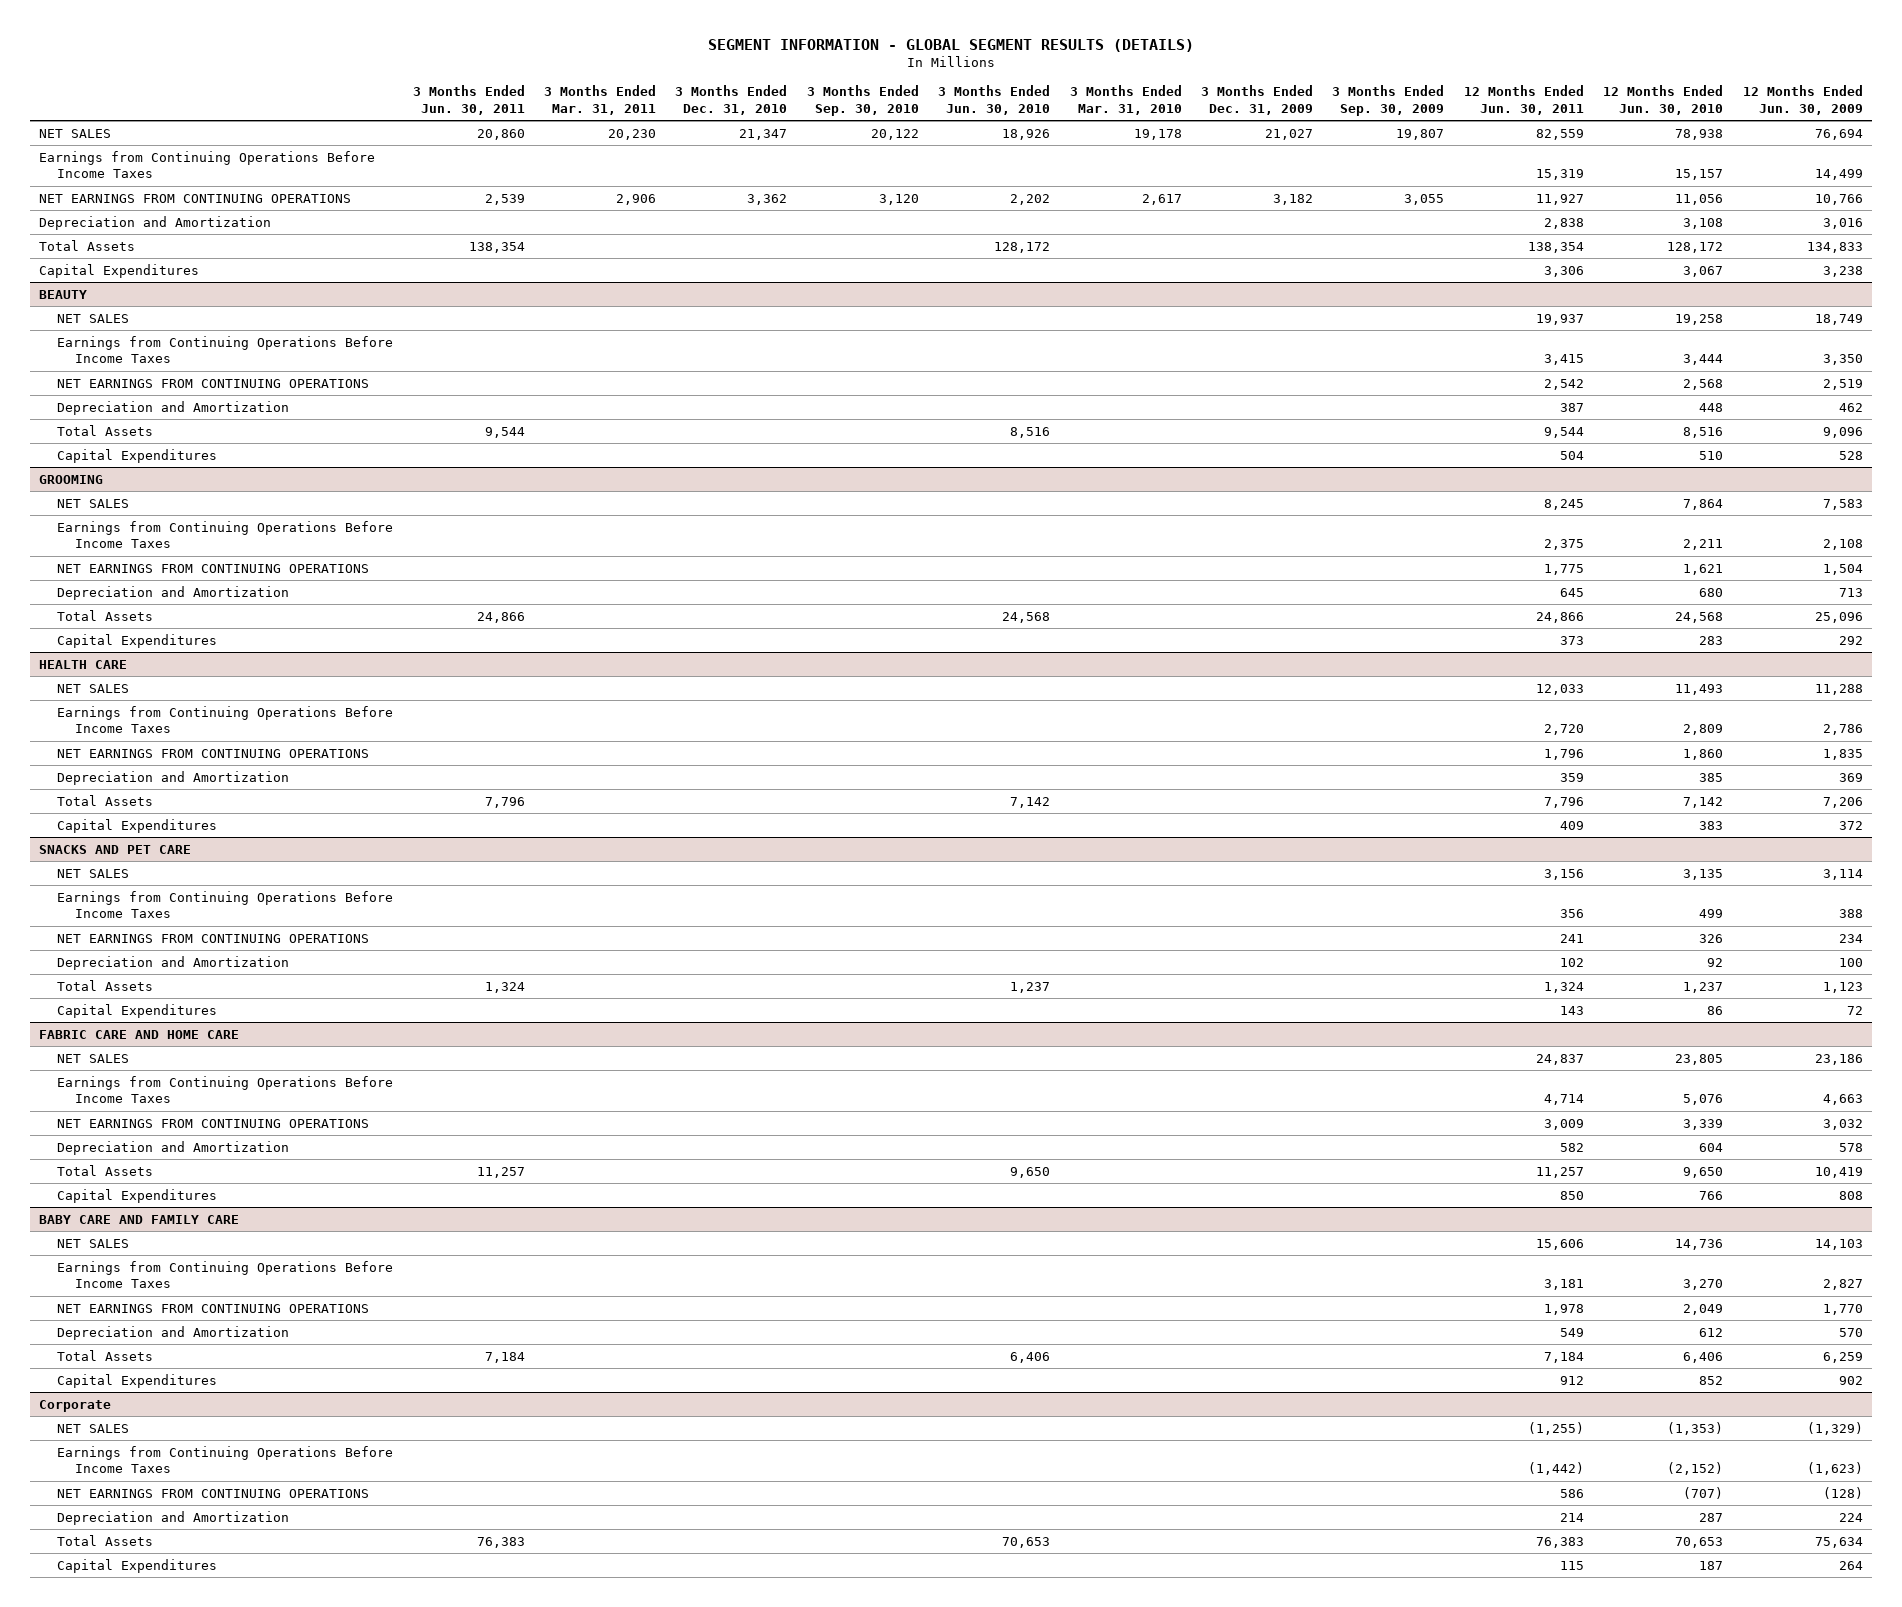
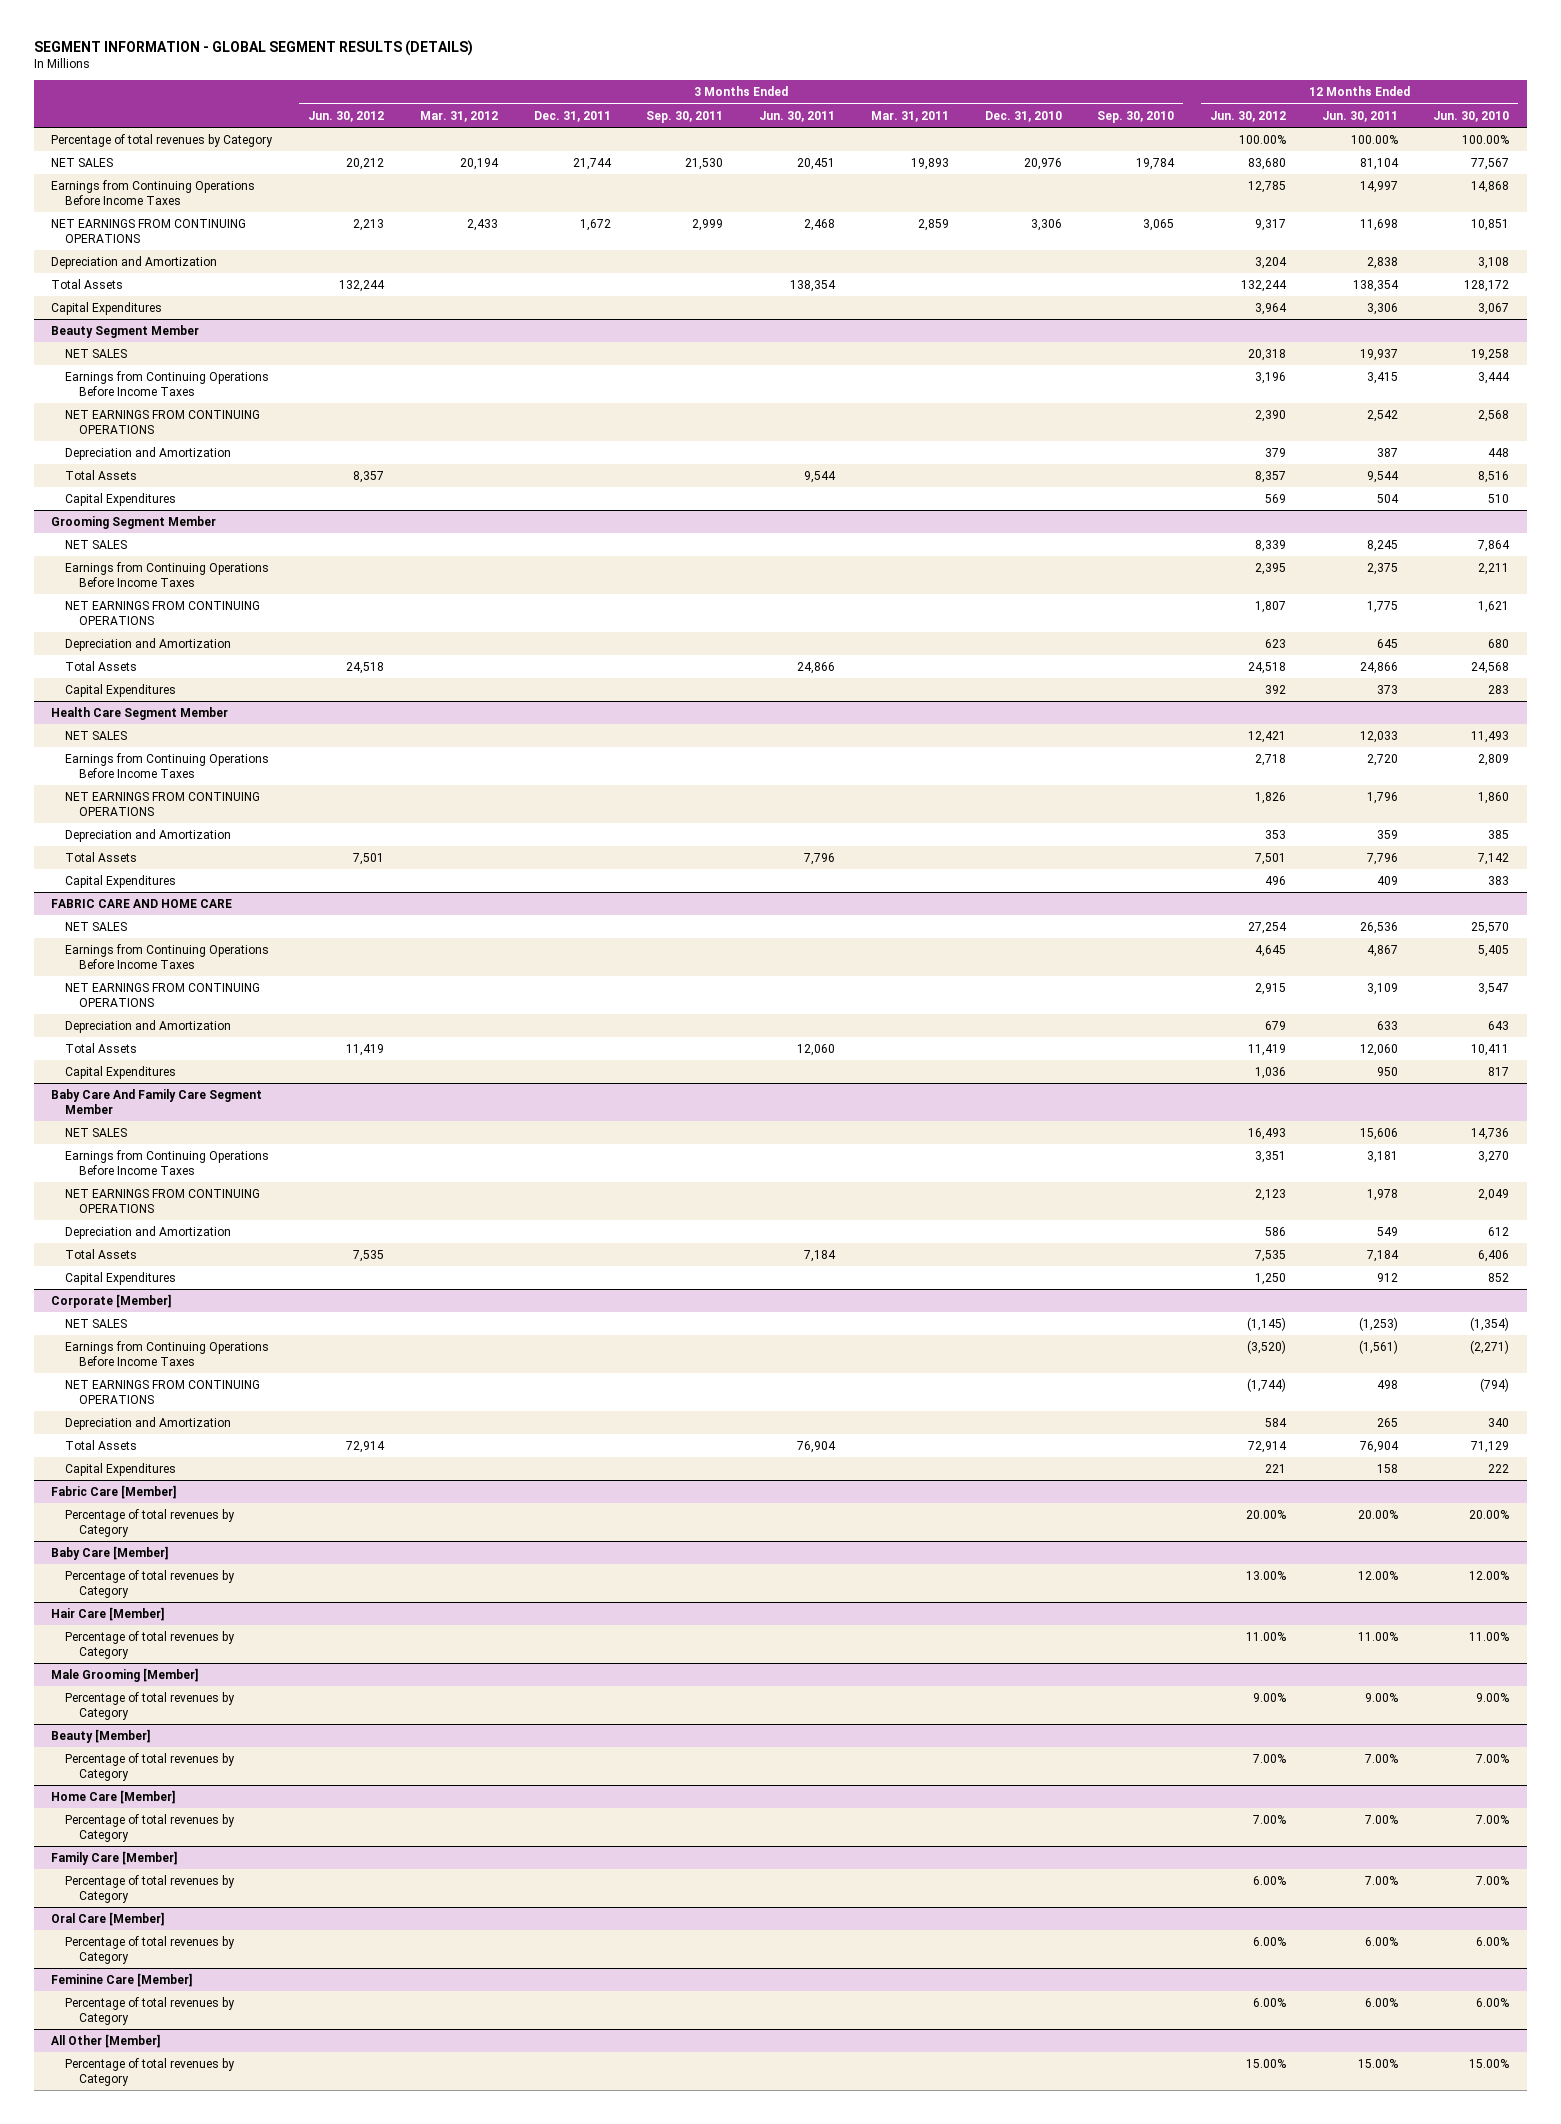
- | 3 Months Ended Jun. 30, 2011 | 3 Months Ended Mar. 31, 2011 | 3 Months Ended Dec. 31, 2010 | 3 Months Ended Sep. 30, 2010 | 3 Months Ended Jun. 30, 2010 | 3 Months Ended Mar. 31, 2010 | 3 Months Ended Dec. 31, 2009 | 3 Months Ended Sep. 30, 2009 | 12 Months Ended Jun. 30, 2011 | 12 Months Ended Jun. 30, 2010 | 12 Months Ended Jun. 30, 2009
+ | 3 Months Ended Jun. 30, 2012 | 3 Months Ended Mar. 31, 2012 | 3 Months Ended Dec. 31, 2011 | 3 Months Ended Sep. 30, 2011 | 3 Months Ended Jun. 30, 2011 | 3 Months Ended Mar. 31, 2011 | 3 Months Ended Dec. 31, 2010 | 3 Months Ended Sep. 30, 2010 | 12 Months Ended Jun. 30, 2012 | 12 Months Ended Jun. 30, 2011 | 12 Months Ended Jun. 30, 2010
- NET SALES | 20,860 | 20,230 | 21,347 | 20,122 | 18,926 | 19,178 | 21,027 | 19,807 | 82,559 | 78,938 | 76,694
- Earnings from Continuing Operations Before Income Taxes | | | | | | | | | 15,319 | 15,157 | 14,499
- NET EARNINGS FROM CONTINUING OPERATIONS | 2,539 | 2,906 | 3,362 | 3,120 | 2,202 | 2,617 | 3,182 | 3,055 | 11,927 | 11,056 | 10,766
+ Percentage of total revenues by Category | | | | | | | | | 100.00% | 100.00% | 100.00%
+ NET SALES | 20,212 | 20,194 | 21,744 | 21,530 | 20,451 | 19,893 | 20,976 | 19,784 | 83,680 | 81,104 | 77,567
+ Earnings from Continuing Operations Before Income Taxes | | | | | | | | | 12,785 | 14,997 | 14,868
+ NET EARNINGS FROM CONTINUING OPERATIONS | 2,213 | 2,433 | 1,672 | 2,999 | 2,468 | 2,859 | 3,306 | 3,065 | 9,317 | 11,698 | 10,851
- BEAUTY
+ Beauty Segment Member
- GROOMING
+ Grooming Segment Member
- HEALTH CARE
+ Health Care Segment Member
- SNACKS AND PET CARE
- NET SALES | | | | | | | | | 3,156 | 3,135 | 3,114
- Earnings from Continuing Operations Before Income Taxes | | | | | | | | | 356 | 499 | 388
- NET EARNINGS FROM CONTINUING OPERATIONS | | | | | | | | | 241 | 326 | 234
- Depreciation and Amortization | | | | | | | | | 102 | 92 | 100
- Total Assets | 1,324 | | | | 1,237 | | | | 1,324 | 1,237 | 1,123
- Capital Expenditures | | | | | | | | | 143 | 86 | 72
@ FABRIC CARE AND HOME CARE
- NET SALES | | | | | | | | | 24,837 | 23,805 | 23,186
- Earnings from Continuing Operations Before Income Taxes | | | | | | | | | 4,714 | 5,076 | 4,663
- NET EARNINGS FROM CONTINUING OPERATIONS | | | | | | | | | 3,009 | 3,339 | 3,032
- Depreciation and Amortization | | | | | | | | | 582 | 604 | 578
- Total Assets | 11,257 | | | | 9,650 | | | | 11,257 | 9,650 | 10,419
- Capital Expenditures | | | | | | | | | 850 | 766 | 808
- BABY CARE AND FAMILY CARE
@ FABRIC CARE AND HOME CARE
+ NET SALES | | | | | | | | | 27,254 | 26,536 | 25,570
+ Earnings from Continuing Operations Before Income Taxes | | | | | | | | | 4,645 | 4,867 | 5,405
+ NET EARNINGS FROM CONTINUING OPERATIONS | | | | | | | | | 2,915 | 3,109 | 3,547
+ Depreciation and Amortization | | | | | | | | | 679 | 633 | 643
+ Total Assets | 11,419 | | | | 12,060 | | | | 11,419 | 12,060 | 10,411
+ Capital Expenditures | | | | | | | | | 1,036 | 950 | 817
+ Baby Care And Family Care Segment Member
- Corporate
- NET SALES | | | | | | | | | (1,255) | (1,353) | (1,329)
- Earnings from Continuing Operations Before Income Taxes | | | | | | | | | (1,442) | (2,152) | (1,623)
- NET EARNINGS FROM CONTINUING OPERATIONS | | | | | | | | | 586 | (707) | (128)
- Depreciation and Amortization | | | | | | | | | 214 | 287 | 224
- Total Assets | 76,383 | | | | 70,653 | | | | 76,383 | 70,653 | 75,634
- Capital Expenditures | | | | | | | | | 115 | 187 | 264
+ Corporate [Member]
+ NET SALES | | | | | | | | | (1,145) | (1,253) | (1,354)
+ Earnings from Continuing Operations Before Income Taxes | | | | | | | | | (3,520) | (1,561) | (2,271)
+ NET EARNINGS FROM CONTINUING OPERATIONS | | | | | | | | | (1,744) | 498 | (794)
+ Depreciation and Amortization | | | | | | | | | 584 | 265 | 340
+ Total Assets | 72,914 | | | | 76,904 | | | | 72,914 | 76,904 | 71,129
+ Capital Expenditures | | | | | | | | | 221 | 158 | 222
+ Fabric Care [Member]
+ Percentage of total revenues by Category | | | | | | | | | 20.00% | 20.00% | 20.00%
+ Baby Care [Member]
+ Percentage of total revenues by Category | | | | | | | | | 13.00% | 12.00% | 12.00%
+ Hair Care [Member]
+ Percentage of total revenues by Category | | | | | | | | | 11.00% | 11.00% | 11.00%
+ Male Grooming [Member]
+ Percentage of total revenues by Category | | | | | | | | | 9.00% | 9.00% | 9.00%
+ Beauty [Member]
+ Percentage of total revenues by Category | | | | | | | | | 7.00% | 7.00% | 7.00%
+ Home Care [Member]
+ Percentage of total revenues by Category | | | | | | | | | 7.00% | 7.00% | 7.00%
+ Family Care [Member]
+ Percentage of total revenues by Category | | | | | | | | | 6.00% | 7.00% | 7.00%
+ Oral Care [Member]
+ Percentage of total revenues by Category | | | | | | | | | 6.00% | 6.00% | 6.00%
+ Feminine Care [Member]
+ Percentage of total revenues by Category | | | | | | | | | 6.00% | 6.00% | 6.00%
+ All Other [Member]
+ Percentage of total revenues by Category | | | | | | | | | 15.00% | 15.00% | 15.00%

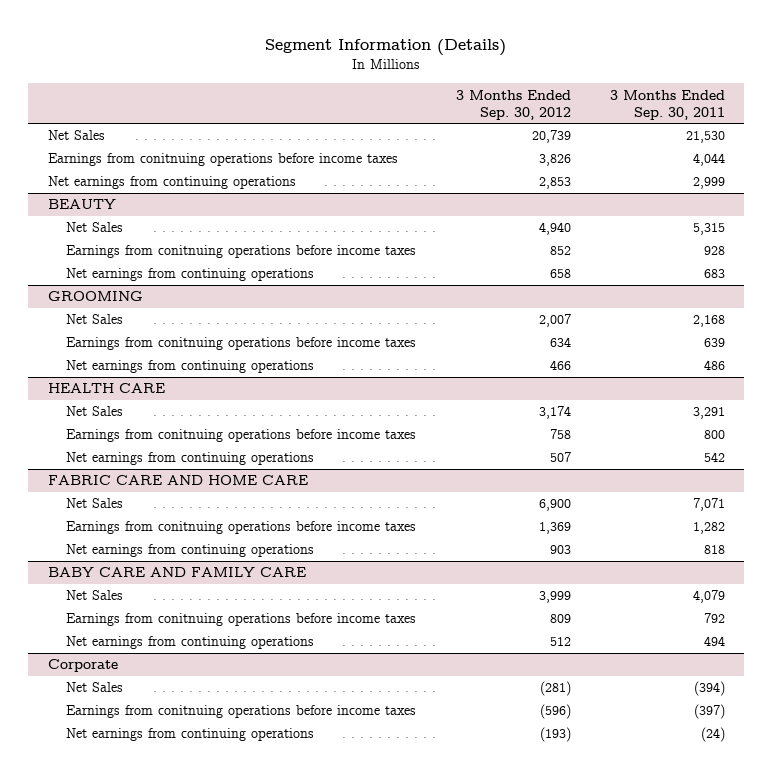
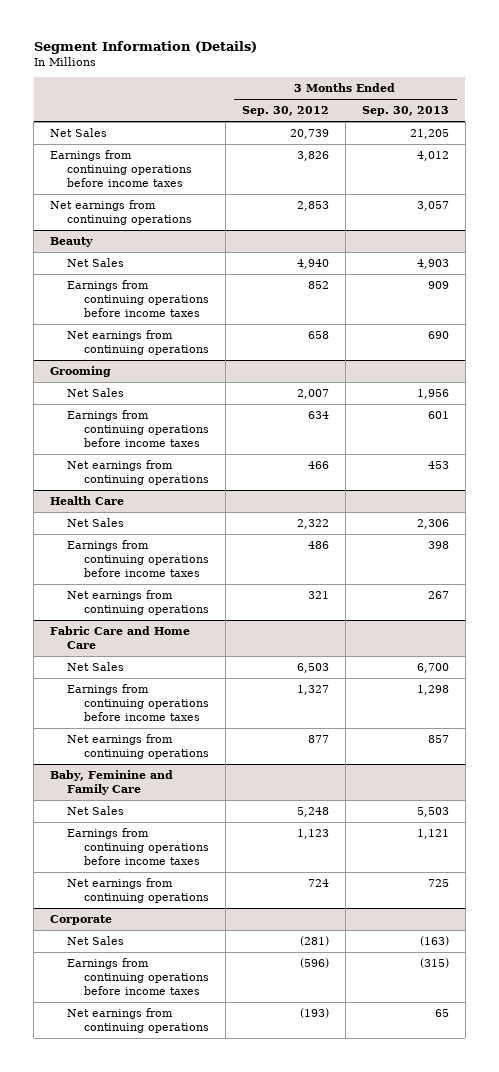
- | 3 Months Ended Sep. 30, 2012 | 3 Months Ended Sep. 30, 2011
+ | 3 Months Ended Sep. 30, 2012 | 3 Months Ended Sep. 30, 2013
- Earnings from conitnuing operations before income taxes | 3,826 | 4,044
+ Earnings from continuing operations before income taxes | 3,826 | 4,012
- BEAUTY
+ Beauty
- Earnings from conitnuing operations before income taxes | 852 | 928
+ Earnings from continuing operations before income taxes | 852 | 909
- GROOMING
+ Grooming
- Earnings from conitnuing operations before income taxes | 634 | 639
+ Earnings from continuing operations before income taxes | 634 | 601
- HEALTH CARE
- Net Sales | 3,174 | 3,291
- Earnings from conitnuing operations before income taxes | 758 | 800
- Net earnings from continuing operations | 507 | 542
- FABRIC CARE AND HOME CARE
- Net Sales | 6,900 | 7,071
- Earnings from conitnuing operations before income taxes | 1,369 | 1,282
- Net earnings from continuing operations | 903 | 818
- BABY CARE AND FAMILY CARE
- Net Sales | 3,999 | 4,079
- Earnings from conitnuing operations before income taxes | 809 | 792
- Net earnings from continuing operations | 512 | 494
+ Health Care
+ Net Sales | 2,322 | 2,306
+ Earnings from continuing operations before income taxes | 486 | 398
+ Net earnings from continuing operations | 321 | 267
+ Fabric Care and Home Care
+ Net Sales | 6,503 | 6,700
+ Earnings from continuing operations before income taxes | 1,327 | 1,298
+ Net earnings from continuing operations | 877 | 857
+ Baby, Feminine and Family Care
+ Net Sales | 5,248 | 5,503
+ Earnings from continuing operations before income taxes | 1,123 | 1,121
+ Net earnings from continuing operations | 724 | 725
@ Corporate
- Earnings from conitnuing operations before income taxes | (596) | (397)
+ Earnings from continuing operations before income taxes | (596) | (315)

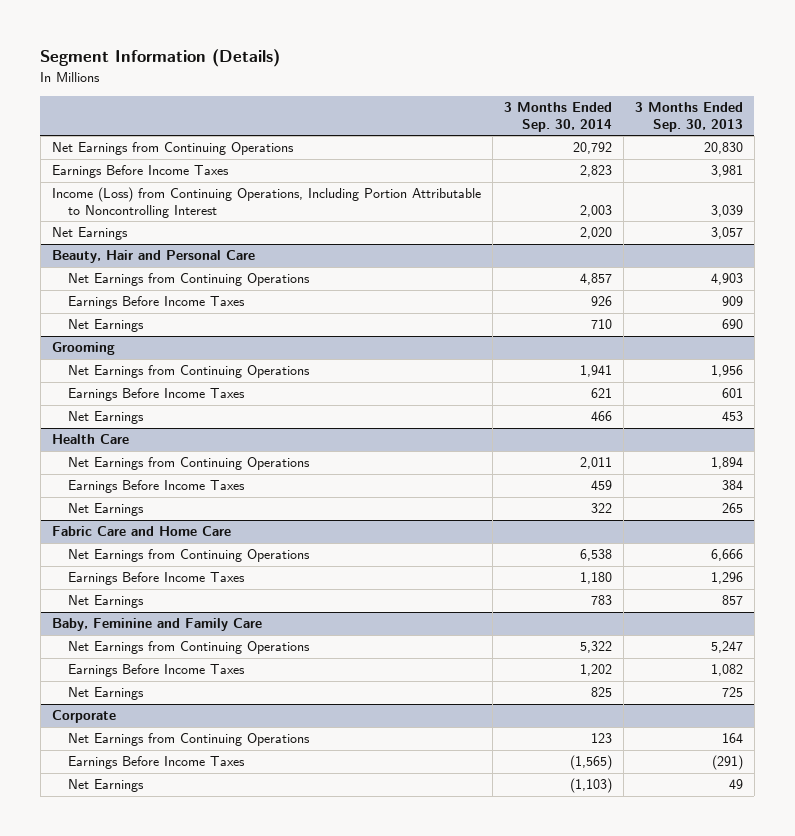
- | 3 Months Ended Sep. 30, 2012 | 3 Months Ended Sep. 30, 2013
+ | 3 Months Ended Sep. 30, 2014 | 3 Months Ended Sep. 30, 2013
- Net Sales | 20,739 | 21,205
- Earnings from continuing operations before income taxes | 3,826 | 4,012
- Net earnings from continuing operations | 2,853 | 3,057
- Beauty
- Net Sales | 4,940 | 4,903
- Earnings from continuing operations before income taxes | 852 | 909
- Net earnings from continuing operations | 658 | 690
+ Net Earnings from Continuing Operations | 20,792 | 20,830
+ Earnings Before Income Taxes | 2,823 | 3,981
+ Income (Loss) from Continuing Operations, Including Portion Attributable to Noncontrolling Interest | 2,003 | 3,039
+ Net Earnings | 2,020 | 3,057
+ Beauty, Hair and Personal Care
+ Net Earnings from Continuing Operations | 4,857 | 4,903
+ Earnings Before Income Taxes | 926 | 909
+ Net Earnings | 710 | 690
@ Grooming
- Net Sales | 2,007 | 1,956
- Earnings from continuing operations before income taxes | 634 | 601
- Net earnings from continuing operations | 466 | 453
+ Net Earnings from Continuing Operations | 1,941 | 1,956
+ Earnings Before Income Taxes | 621 | 601
+ Net Earnings | 466 | 453
@ Health Care
- Net Sales | 2,322 | 2,306
- Earnings from continuing operations before income taxes | 486 | 398
- Net earnings from continuing operations | 321 | 267
+ Net Earnings from Continuing Operations | 2,011 | 1,894
+ Earnings Before Income Taxes | 459 | 384
+ Net Earnings | 322 | 265
@ Fabric Care and Home Care
- Net Sales | 6,503 | 6,700
- Earnings from continuing operations before income taxes | 1,327 | 1,298
- Net earnings from continuing operations | 877 | 857
+ Net Earnings from Continuing Operations | 6,538 | 6,666
+ Earnings Before Income Taxes | 1,180 | 1,296
+ Net Earnings | 783 | 857
@ Baby, Feminine and Family Care
- Net Sales | 5,248 | 5,503
- Earnings from continuing operations before income taxes | 1,123 | 1,121
- Net earnings from continuing operations | 724 | 725
+ Net Earnings from Continuing Operations | 5,322 | 5,247
+ Earnings Before Income Taxes | 1,202 | 1,082
+ Net Earnings | 825 | 725
@ Corporate
- Net Sales | (281) | (163)
- Earnings from continuing operations before income taxes | (596) | (315)
- Net earnings from continuing operations | (193) | 65
+ Net Earnings from Continuing Operations | 123 | 164
+ Earnings Before Income Taxes | (1,565) | (291)
+ Net Earnings | (1,103) | 49

